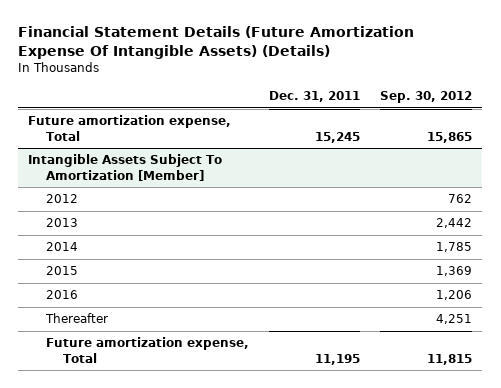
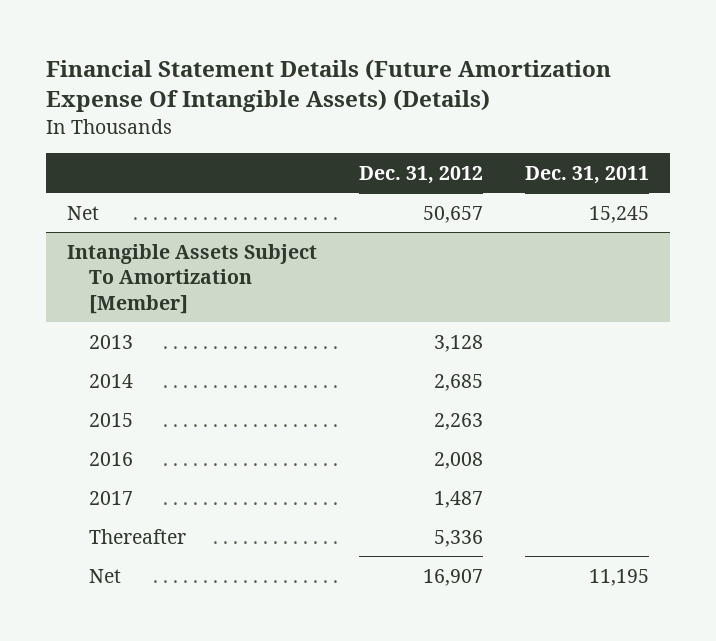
- | Dec. 31, 2011 | Sep. 30, 2012
+ | Dec. 31, 2012 | Dec. 31, 2011
- Future amortization expense, Total | 15,245 | 15,865
+ Net | 50,657 | 15,245
@ Intangible Assets Subject To Amortization [Member]
- 2012 | | 762
+ 2017 | 1,487 |
- Future amortization expense, Total | 11,195 | 11,815
+ Net | 16,907 | 11,195

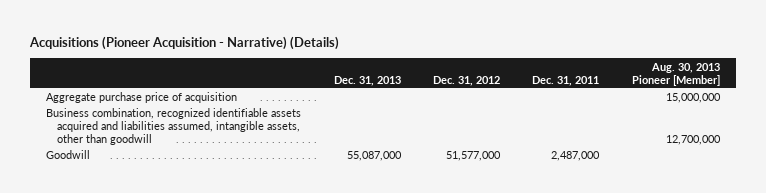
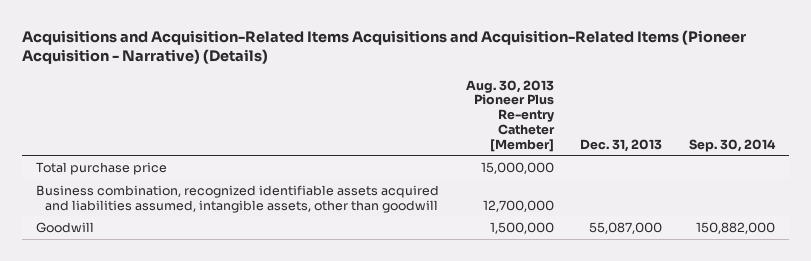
- Acquisitions (Pioneer Acquisition - Narrative) (Details)
+ Acquisitions and Acquisition-Related Items Acquisitions and Acquisition-Related Items (Pioneer Acquisition - Narrative) (Details)
- | Dec. 31, 2013 | Dec. 31, 2012 | Dec. 31, 2011 | Aug. 30, 2013 Pioneer [Member]
+ | Aug. 30, 2013 Pioneer Plus Re-entry Catheter [Member] | Dec. 31, 2013 | Sep. 30, 2014
- Aggregate purchase price of acquisition | | | | 15,000,000
+ Total purchase price | 15,000,000 | |

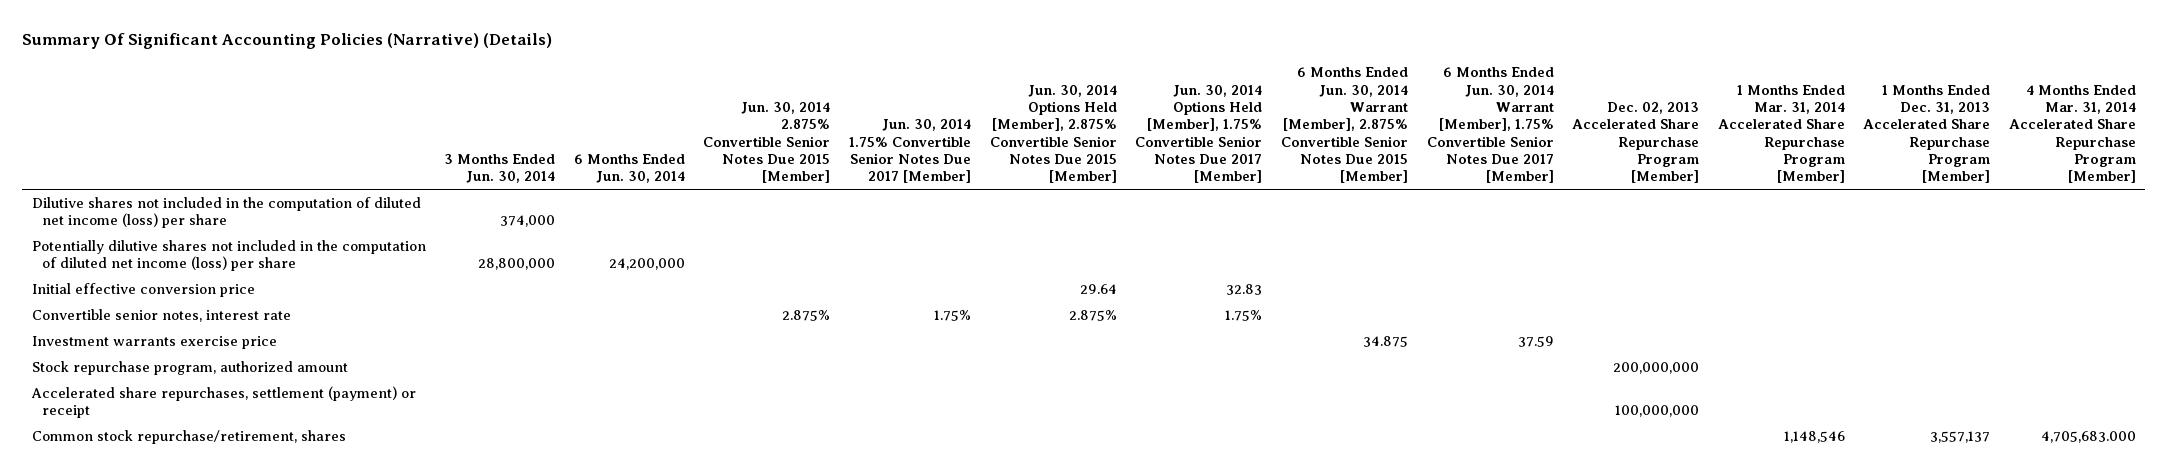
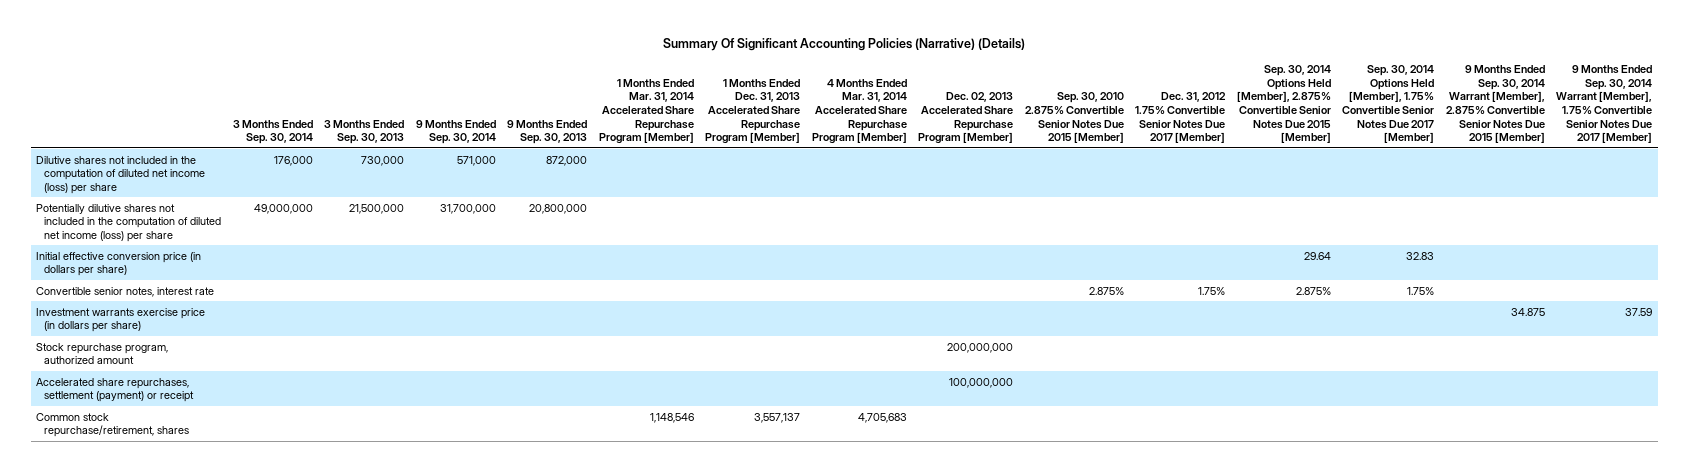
- | 3 Months Ended Jun. 30, 2014 | 6 Months Ended Jun. 30, 2014 | Jun. 30, 2014 2.875% Convertible Senior Notes Due 2015 [Member] | Jun. 30, 2014 1.75% Convertible Senior Notes Due 2017 [Member] | Jun. 30, 2014 Options Held [Member], 2.875% Convertible Senior Notes Due 2015 [Member] | Jun. 30, 2014 Options Held [Member], 1.75% Convertible Senior Notes Due 2017 [Member] | 6 Months Ended Jun. 30, 2014 Warrant [Member], 2.875% Convertible Senior Notes Due 2015 [Member] | 6 Months Ended Jun. 30, 2014 Warrant [Member], 1.75% Convertible Senior Notes Due 2017 [Member] | Dec. 02, 2013 Accelerated Share Repurchase Program [Member] | 1 Months Ended Mar. 31, 2014 Accelerated Share Repurchase Program [Member] | 1 Months Ended Dec. 31, 2013 Accelerated Share Repurchase Program [Member] | 4 Months Ended Mar. 31, 2014 Accelerated Share Repurchase Program [Member]
+ | 3 Months Ended Sep. 30, 2014 | 3 Months Ended Sep. 30, 2013 | 9 Months Ended Sep. 30, 2014 | 9 Months Ended Sep. 30, 2013 | 1 Months Ended Mar. 31, 2014 Accelerated Share Repurchase Program [Member] | 1 Months Ended Dec. 31, 2013 Accelerated Share Repurchase Program [Member] | 4 Months Ended Mar. 31, 2014 Accelerated Share Repurchase Program [Member] | Dec. 02, 2013 Accelerated Share Repurchase Program [Member] | Sep. 30, 2010 2.875% Convertible Senior Notes Due 2015 [Member] | Dec. 31, 2012 1.75% Convertible Senior Notes Due 2017 [Member] | Sep. 30, 2014 Options Held [Member], 2.875% Convertible Senior Notes Due 2015 [Member] | Sep. 30, 2014 Options Held [Member], 1.75% Convertible Senior Notes Due 2017 [Member] | 9 Months Ended Sep. 30, 2014 Warrant [Member], 2.875% Convertible Senior Notes Due 2015 [Member] | 9 Months Ended Sep. 30, 2014 Warrant [Member], 1.75% Convertible Senior Notes Due 2017 [Member]
- Initial effective conversion price | | | | | 29.64 | 32.83 | | | | | |
+ Initial effective conversion price (in dollars per share) | | | | | | | | | | | 29.64 | 32.83 | |
- Investment warrants exercise price | | | | | | | 34.875 | 37.59 | | | |
+ Investment warrants exercise price (in dollars per share) | | | | | | | | | | | | | 34.875 | 37.59
- Common stock repurchase/retirement, shares | | | | | | | | | | 1,148,546 | 3,557,137 | 4,705,683.000
+ Common stock repurchase/retirement, shares | | | | | 1,148,546 | 3,557,137 | 4,705,683 | | | | | | |

